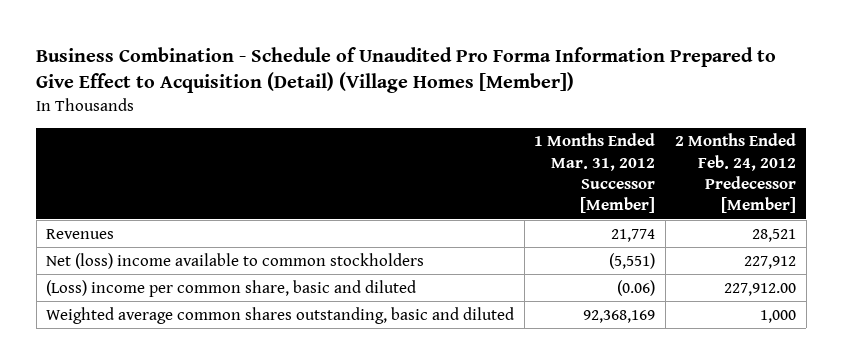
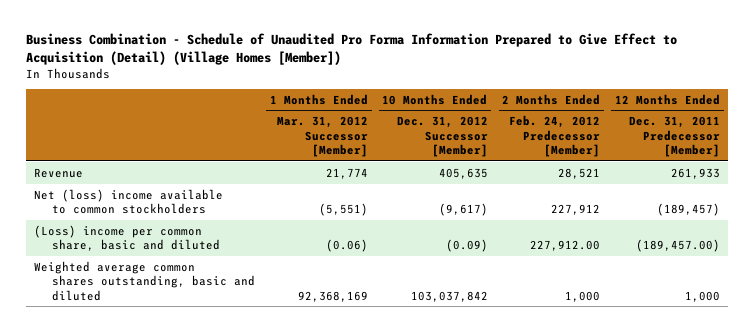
- | 1 Months Ended Mar. 31, 2012 Successor [Member] | 2 Months Ended Feb. 24, 2012 Predecessor [Member]
+ | 1 Months Ended Mar. 31, 2012 Successor [Member] | 10 Months Ended Dec. 31, 2012 Successor [Member] | 2 Months Ended Feb. 24, 2012 Predecessor [Member] | 12 Months Ended Dec. 31, 2011 Predecessor [Member]
- Revenues | 21,774 | 28,521
+ Revenue | 21,774 | 405,635 | 28,521 | 261,933

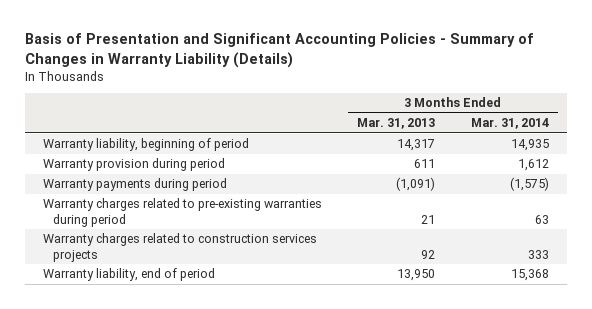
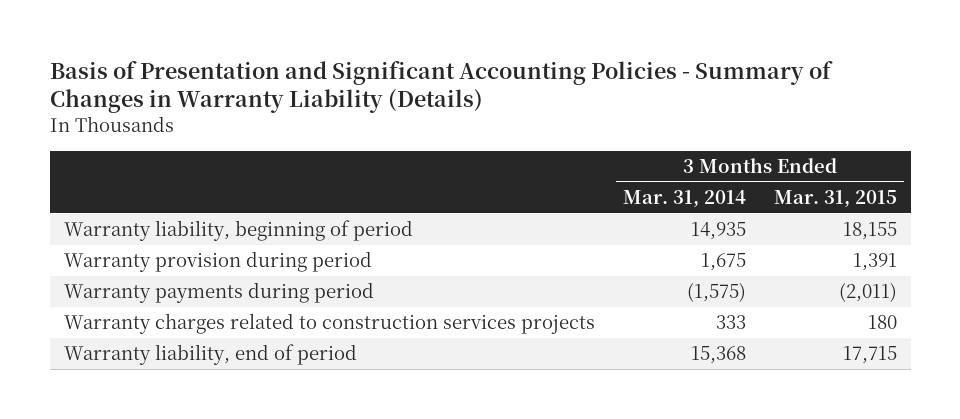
- | 3 Months Ended Mar. 31, 2013 | 3 Months Ended Mar. 31, 2014
+ | 3 Months Ended Mar. 31, 2014 | 3 Months Ended Mar. 31, 2015
- Warranty provision during period | 611 | 1,612
+ Warranty provision during period | 1,675 | 1,391
- Warranty charges related to pre-existing warranties during period | 21 | 63

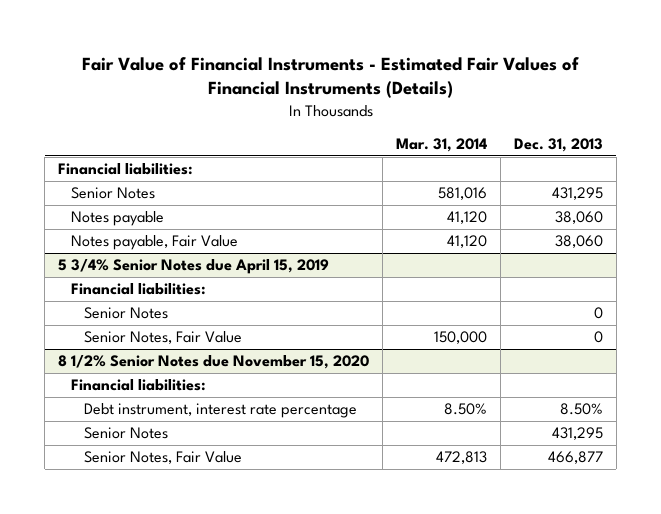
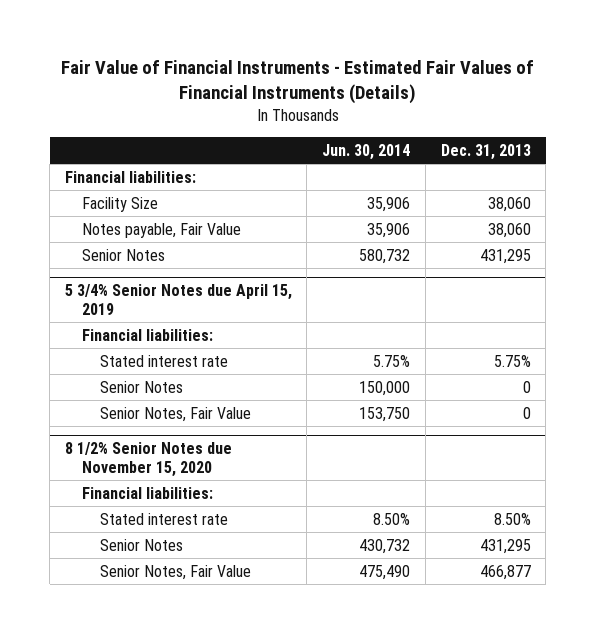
- | Mar. 31, 2014 | Dec. 31, 2013
+ | Jun. 30, 2014 | Dec. 31, 2013
- Notes payable | 41,120 | 38,060
+ Facility Size | 35,906 | 38,060
moved down: Senior Notes | 580,732 | 431,295
@ 5 3/4% Senior Notes due April 15, 2019
+ Stated interest rate | 5.75% | 5.75%
@ 8 1/2% Senior Notes due November 15, 2020
- Debt instrument, interest rate percentage | 8.50% | 8.50%
+ Stated interest rate | 8.50% | 8.50%

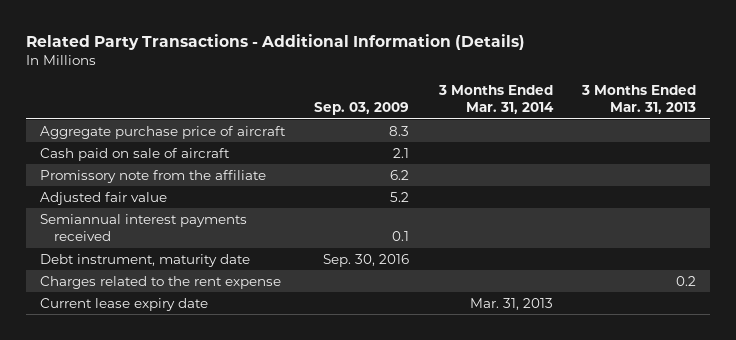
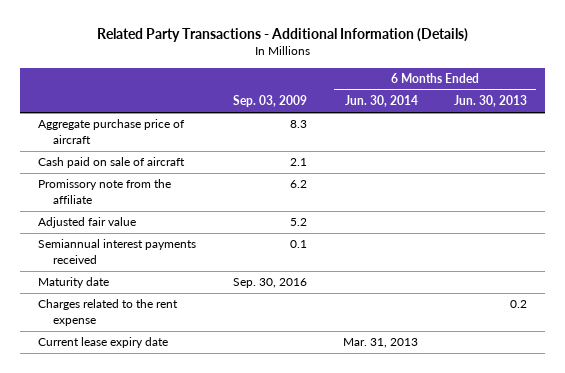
- | Sep. 03, 2009 | 3 Months Ended Mar. 31, 2014 | 3 Months Ended Mar. 31, 2013
+ | Sep. 03, 2009 | 6 Months Ended Jun. 30, 2014 | 6 Months Ended Jun. 30, 2013
- Debt instrument, maturity date | Sep. 30, 2016 | |
+ Maturity date | Sep. 30, 2016 | |

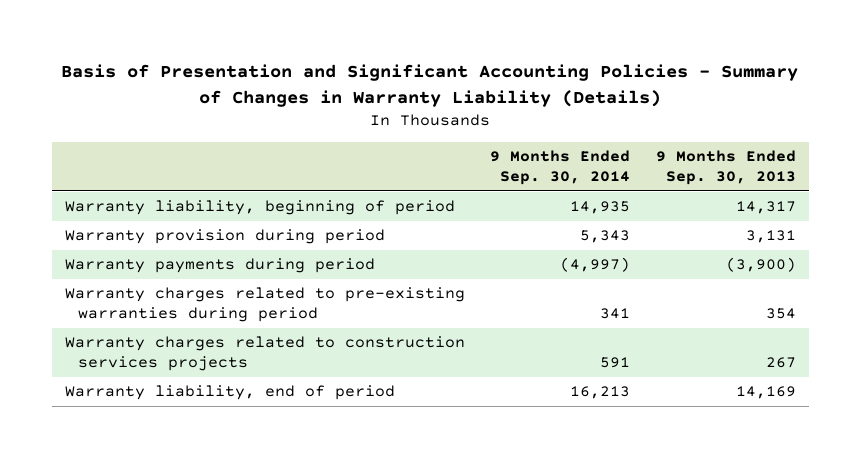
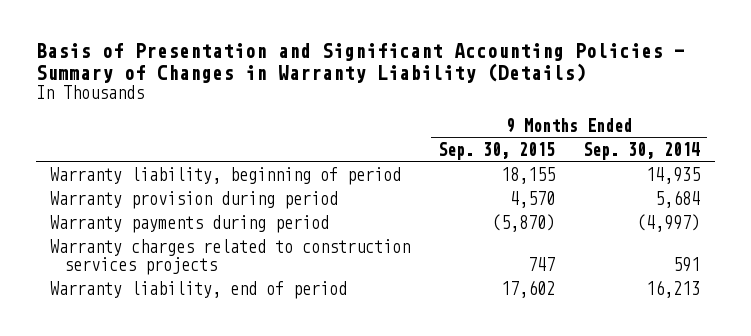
- | 9 Months Ended Sep. 30, 2014 | 9 Months Ended Sep. 30, 2013
+ | 9 Months Ended Sep. 30, 2015 | 9 Months Ended Sep. 30, 2014
- Warranty provision during period | 5,343 | 3,131
+ Warranty provision during period | 4,570 | 5,684
- Warranty charges related to pre-existing warranties during period | 341 | 354

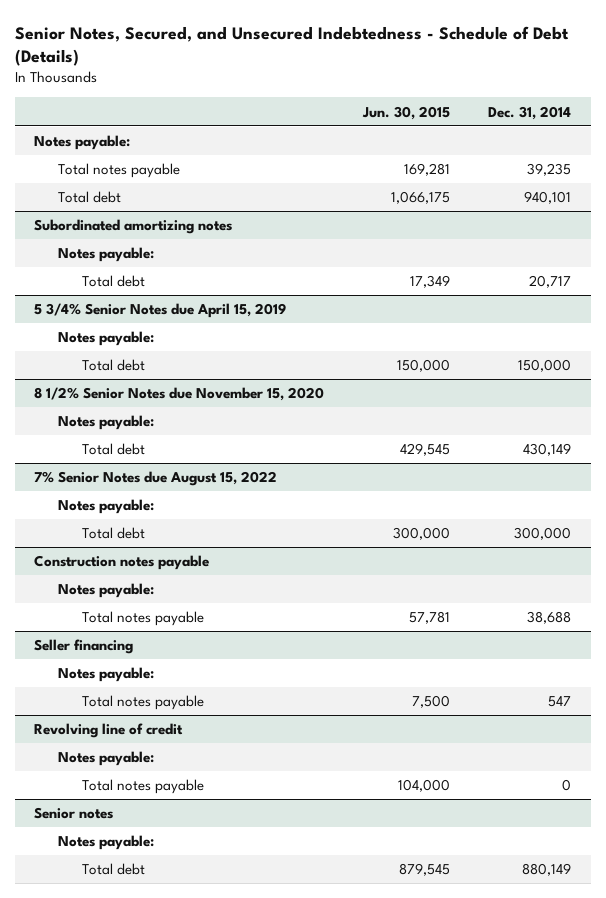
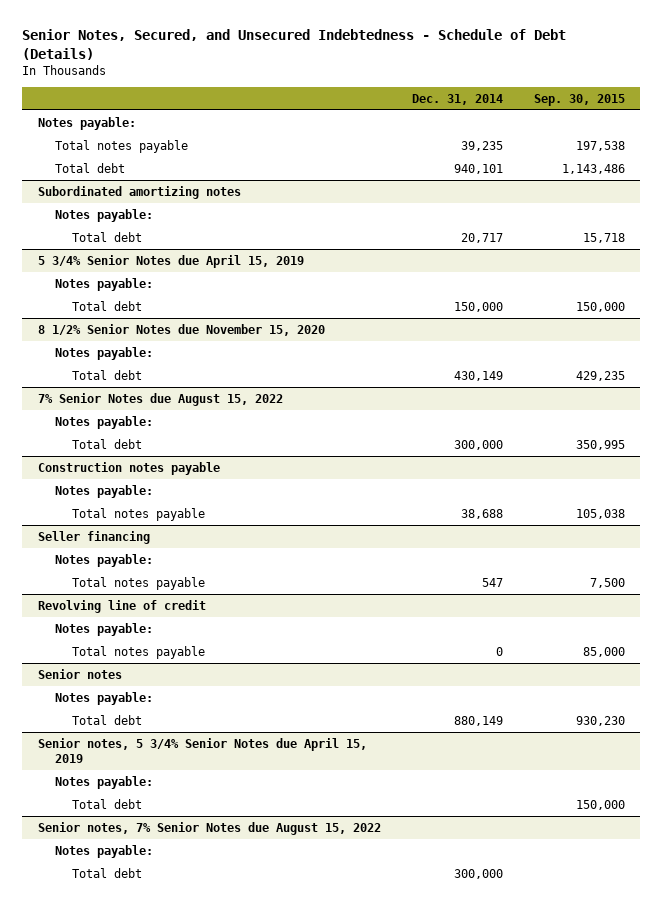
- | Jun. 30, 2015 | Dec. 31, 2014
+ | Dec. 31, 2014 | Sep. 30, 2015
+ Senior notes, 5 3/4% Senior Notes due April 15, 2019
+ Notes payable:
+ Total debt | | 150,000
+ Senior notes, 7% Senior Notes due August 15, 2022
+ Notes payable:
+ Total debt | 300,000 |

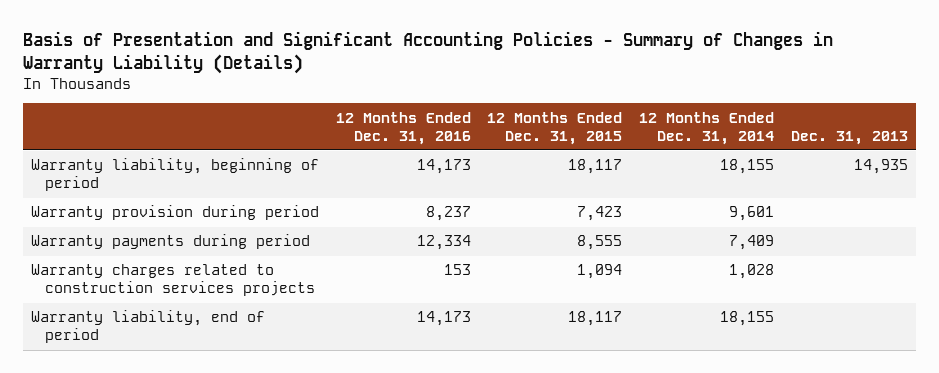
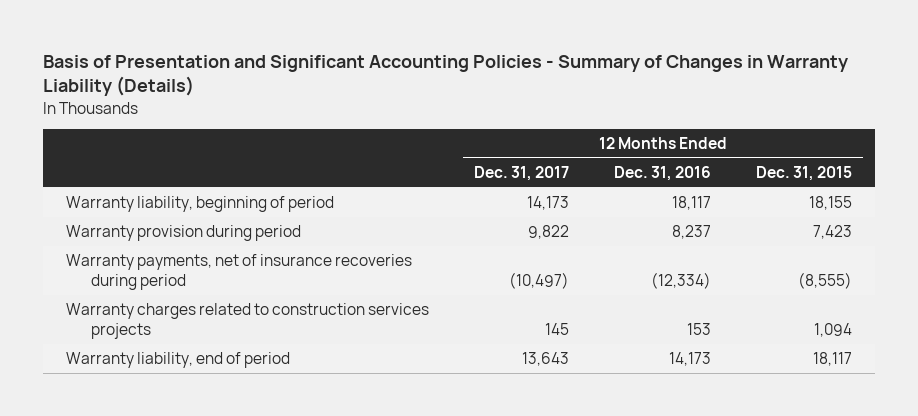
- | 12 Months Ended Dec. 31, 2016 | 12 Months Ended Dec. 31, 2015 | 12 Months Ended Dec. 31, 2014 | Dec. 31, 2013
+ | 12 Months Ended Dec. 31, 2017 | 12 Months Ended Dec. 31, 2016 | 12 Months Ended Dec. 31, 2015
- Warranty liability, beginning of period | 14,173 | 18,117 | 18,155 | 14,935
+ Warranty liability, beginning of period | 14,173 | 18,117 | 18,155
- Warranty payments during period | 12,334 | 8,555 | 7,409 |
+ Warranty payments, net of insurance recoveries during period | (10,497) | (12,334) | (8,555)

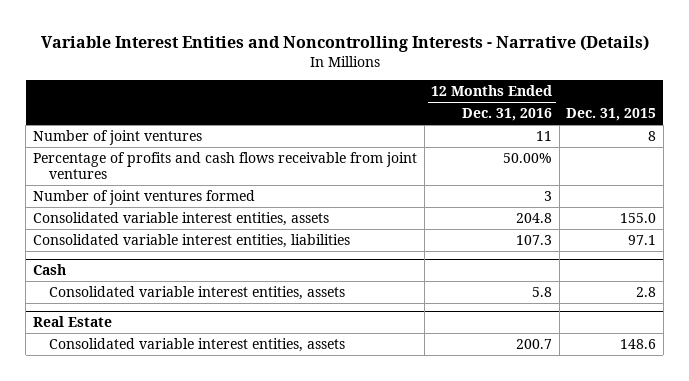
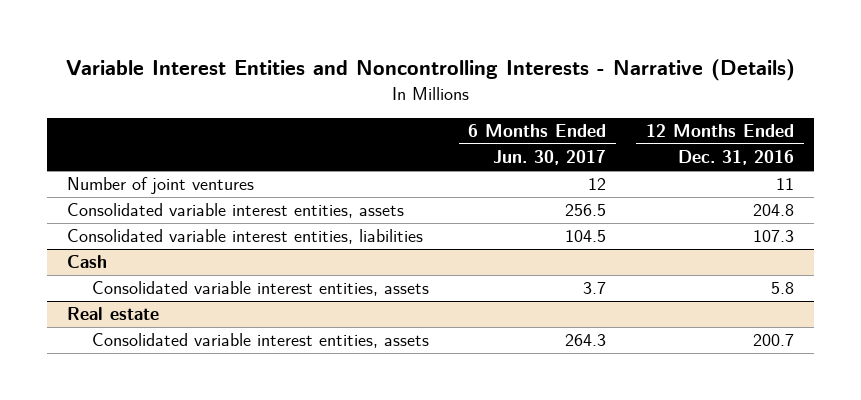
- | 12 Months Ended Dec. 31, 2016 | Dec. 31, 2015
+ | 6 Months Ended Jun. 30, 2017 | 12 Months Ended Dec. 31, 2016
- Percentage of profits and cash flows receivable from joint ventures | 50.00% |
- Number of joint ventures formed | 3 |
- Real Estate
+ Real estate

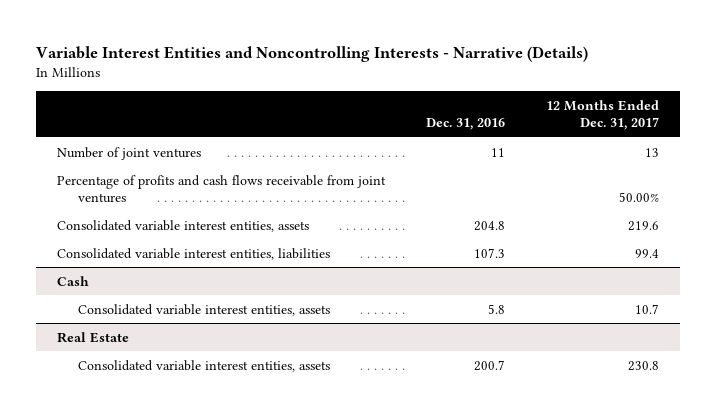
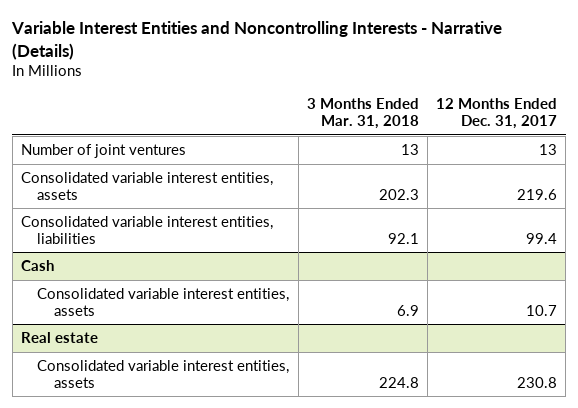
- | Dec. 31, 2016 | 12 Months Ended Dec. 31, 2017
+ | 3 Months Ended Mar. 31, 2018 | 12 Months Ended Dec. 31, 2017
- Percentage of profits and cash flows receivable from joint ventures | | 50.00%
- Real Estate
+ Real estate

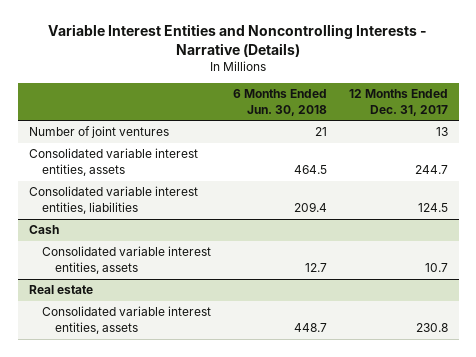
- | 3 Months Ended Mar. 31, 2018 | 12 Months Ended Dec. 31, 2017
+ | 6 Months Ended Jun. 30, 2018 | 12 Months Ended Dec. 31, 2017
- Consolidated variable interest entities, assets | 202.3 | 219.6
- Consolidated variable interest entities, liabilities | 92.1 | 99.4
+ Consolidated variable interest entities, assets | 464.5 | 244.7
+ Consolidated variable interest entities, liabilities | 209.4 | 124.5

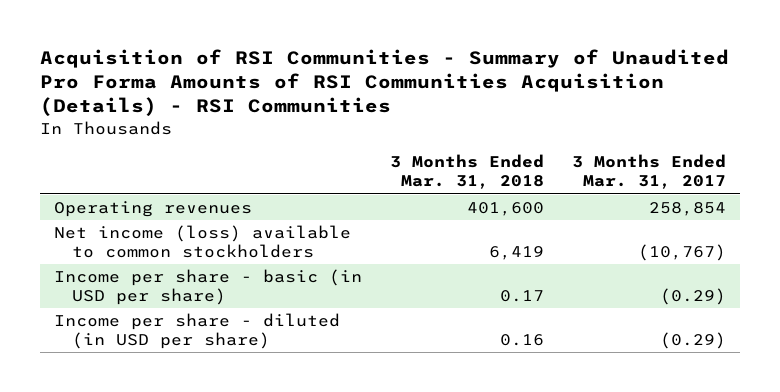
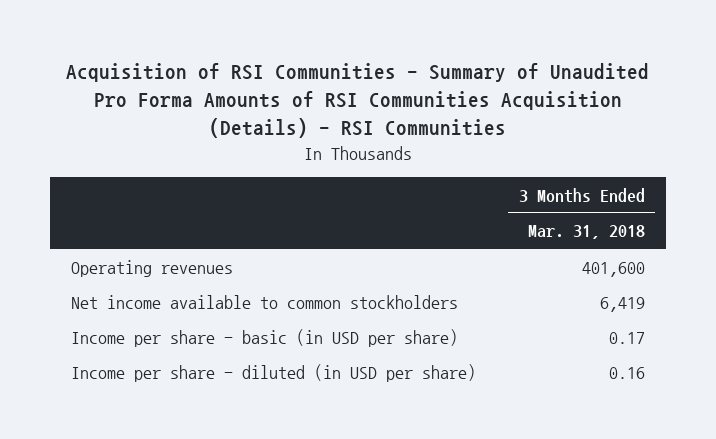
- | 3 Months Ended Mar. 31, 2018 | 3 Months Ended Mar. 31, 2017
+ | 3 Months Ended Mar. 31, 2018
- Net income (loss) available to common stockholders | 6,419 | (10,767)
+ Net income available to common stockholders | 6,419

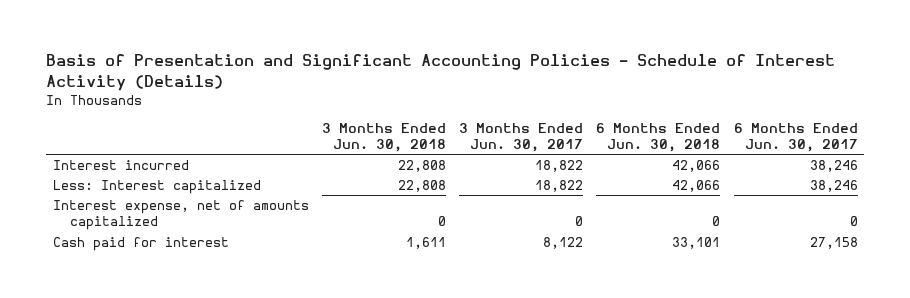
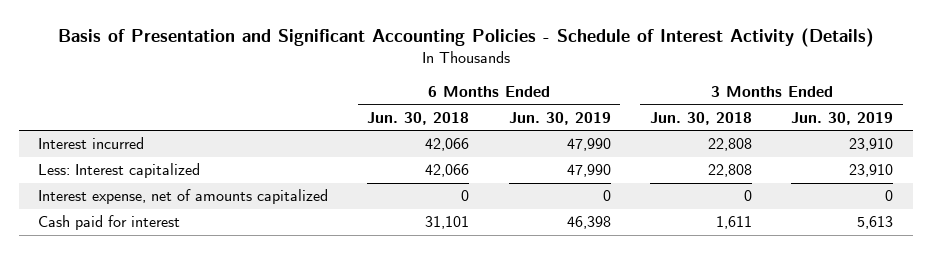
- | 3 Months Ended Jun. 30, 2018 | 3 Months Ended Jun. 30, 2017 | 6 Months Ended Jun. 30, 2018 | 6 Months Ended Jun. 30, 2017
+ | 6 Months Ended Jun. 30, 2018 | 6 Months Ended Jun. 30, 2019 | 3 Months Ended Jun. 30, 2018 | 3 Months Ended Jun. 30, 2019
- Cash paid for interest | 1,611 | 8,122 | 33,101 | 27,158
+ Cash paid for interest | 31,101 | 46,398 | 1,611 | 5,613

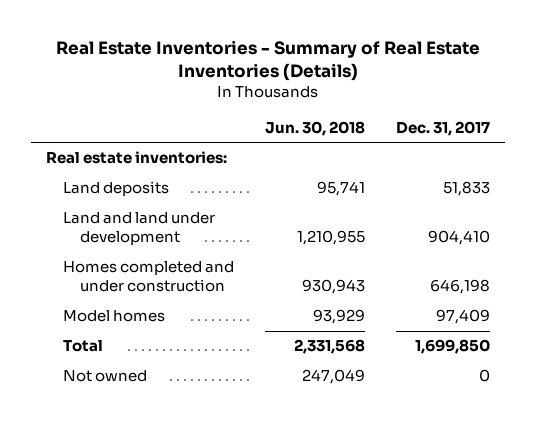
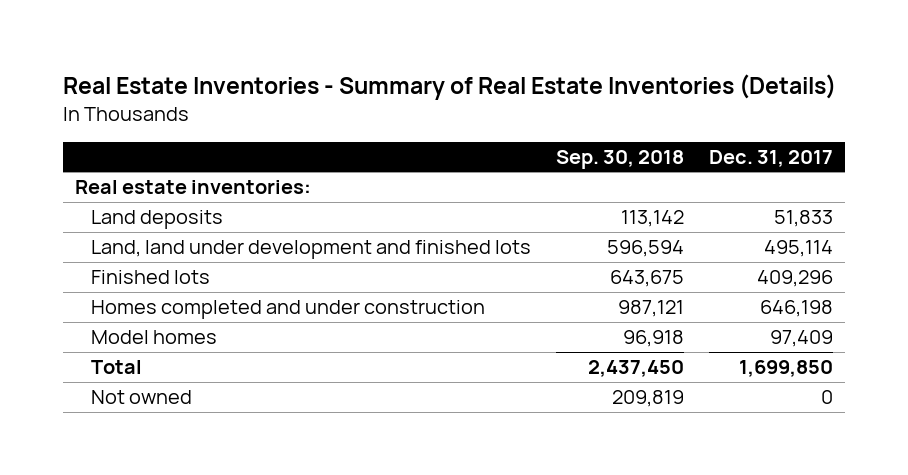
- | Jun. 30, 2018 | Dec. 31, 2017
+ | Sep. 30, 2018 | Dec. 31, 2017
- Land and land under development | 1,210,955 | 904,410
+ Land, land under development and finished lots | 596,594 | 495,114
+ Finished lots | 643,675 | 409,296

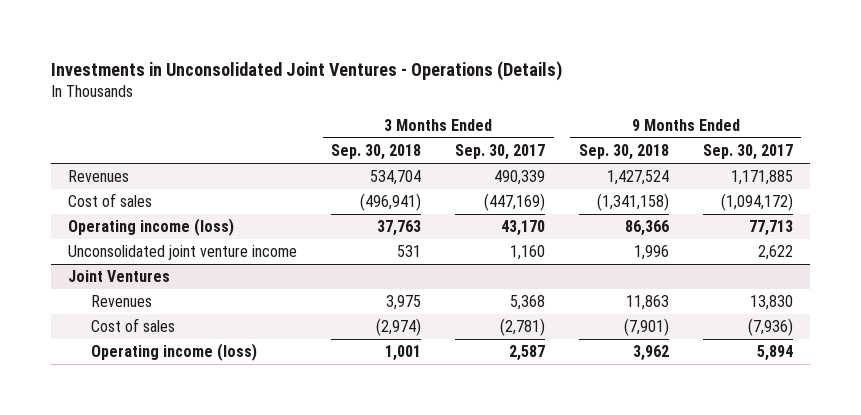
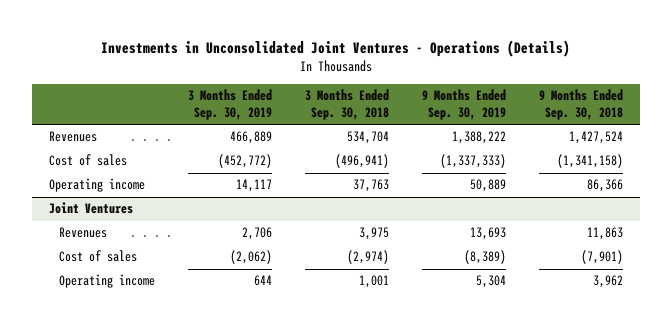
- | 3 Months Ended Sep. 30, 2018 | 3 Months Ended Sep. 30, 2017 | 9 Months Ended Sep. 30, 2018 | 9 Months Ended Sep. 30, 2017
+ | 3 Months Ended Sep. 30, 2019 | 3 Months Ended Sep. 30, 2018 | 9 Months Ended Sep. 30, 2019 | 9 Months Ended Sep. 30, 2018
- Operating income (loss) | 37,763 | 43,170 | 86,366 | 77,713
- Unconsolidated joint venture income | 531 | 1,160 | 1,996 | 2,622
+ Operating income | 14,117 | 37,763 | 50,889 | 86,366
@ Joint Ventures
- Operating income (loss) | 1,001 | 2,587 | 3,962 | 5,894
+ Operating income | 644 | 1,001 | 5,304 | 3,962

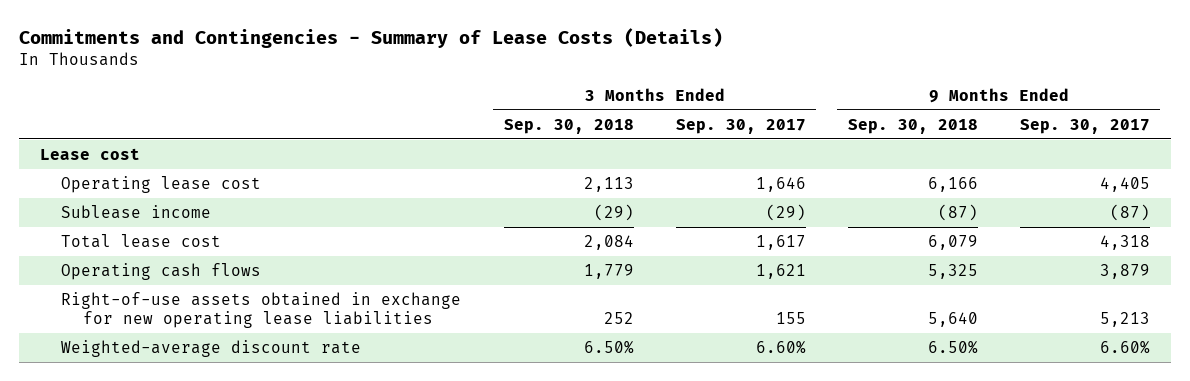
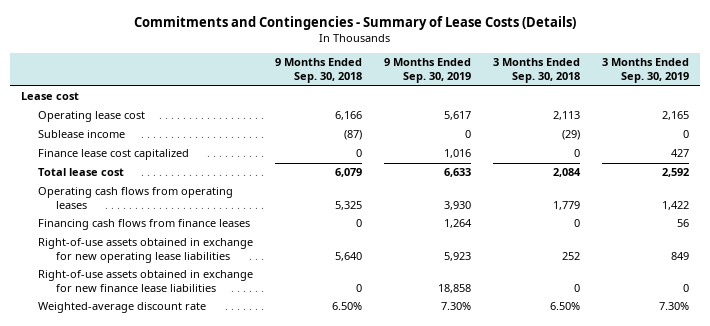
- | 3 Months Ended Sep. 30, 2018 | 3 Months Ended Sep. 30, 2017 | 9 Months Ended Sep. 30, 2018 | 9 Months Ended Sep. 30, 2017
+ | 9 Months Ended Sep. 30, 2018 | 9 Months Ended Sep. 30, 2019 | 3 Months Ended Sep. 30, 2018 | 3 Months Ended Sep. 30, 2019
+ Finance lease cost capitalized | 0 | 1,016 | 0 | 427
- Operating cash flows | 1,779 | 1,621 | 5,325 | 3,879
+ Operating cash flows from operating leases | 5,325 | 3,930 | 1,779 | 1,422
+ Financing cash flows from finance leases | 0 | 1,264 | 0 | 56
+ Right-of-use assets obtained in exchange for new finance lease liabilities | 0 | 18,858 | 0 | 0

